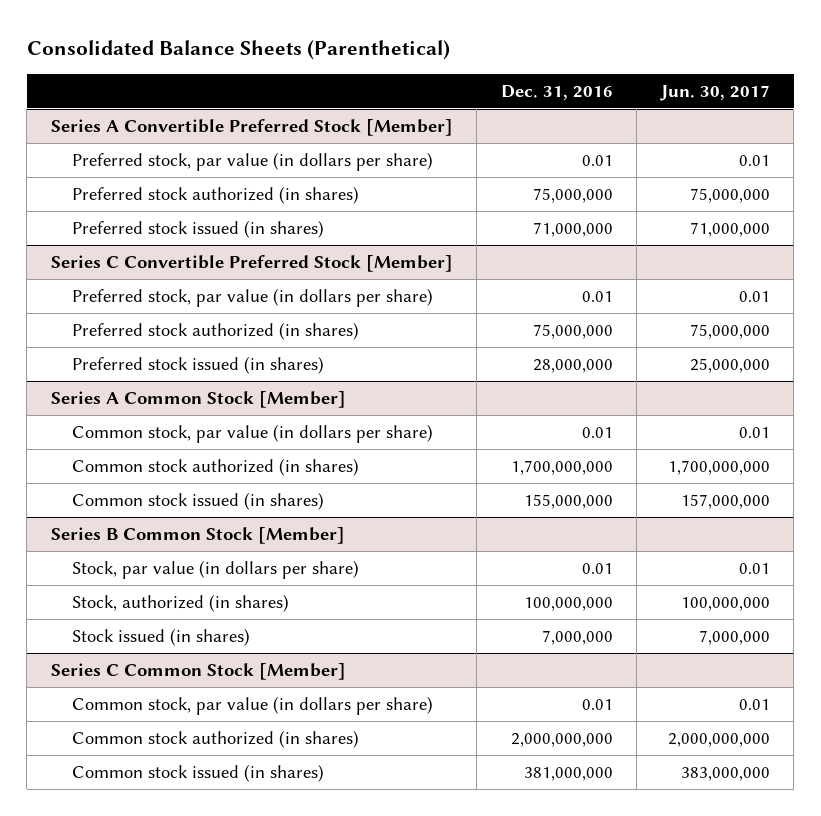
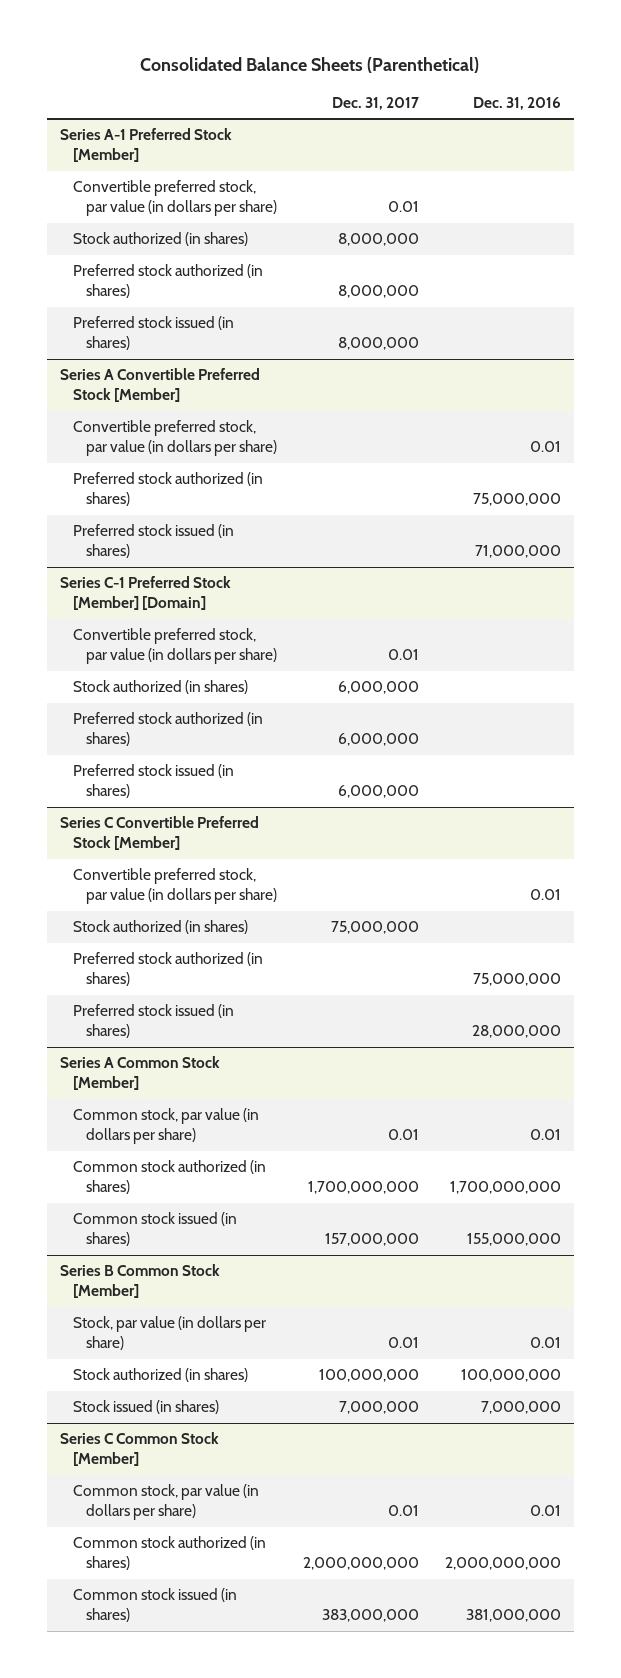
- | Dec. 31, 2016 | Jun. 30, 2017
+ | Dec. 31, 2017 | Dec. 31, 2016
+ Series A-1 Preferred Stock [Member]
+ Convertible preferred stock, par value (in dollars per share) | 0.01 |
+ Stock authorized (in shares) | 8,000,000 |
+ Preferred stock authorized (in shares) | 8,000,000 |
+ Preferred stock issued (in shares) | 8,000,000 |
@ Series A Convertible Preferred Stock [Member]
- Preferred stock, par value (in dollars per share) | 0.01 | 0.01
+ Convertible preferred stock, par value (in dollars per share) | | 0.01
+ Series C-1 Preferred Stock [Member] [Domain]
+ Convertible preferred stock, par value (in dollars per share) | 0.01 |
+ Stock authorized (in shares) | 6,000,000 |
+ Preferred stock authorized (in shares) | 6,000,000 |
+ Preferred stock issued (in shares) | 6,000,000 |
@ Series C Convertible Preferred Stock [Member]
- Preferred stock, par value (in dollars per share) | 0.01 | 0.01
+ Convertible preferred stock, par value (in dollars per share) | | 0.01
+ Stock authorized (in shares) | 75,000,000 |
@ Series B Common Stock [Member]
- Stock, authorized (in shares) | 100,000,000 | 100,000,000
+ Stock authorized (in shares) | 100,000,000 | 100,000,000

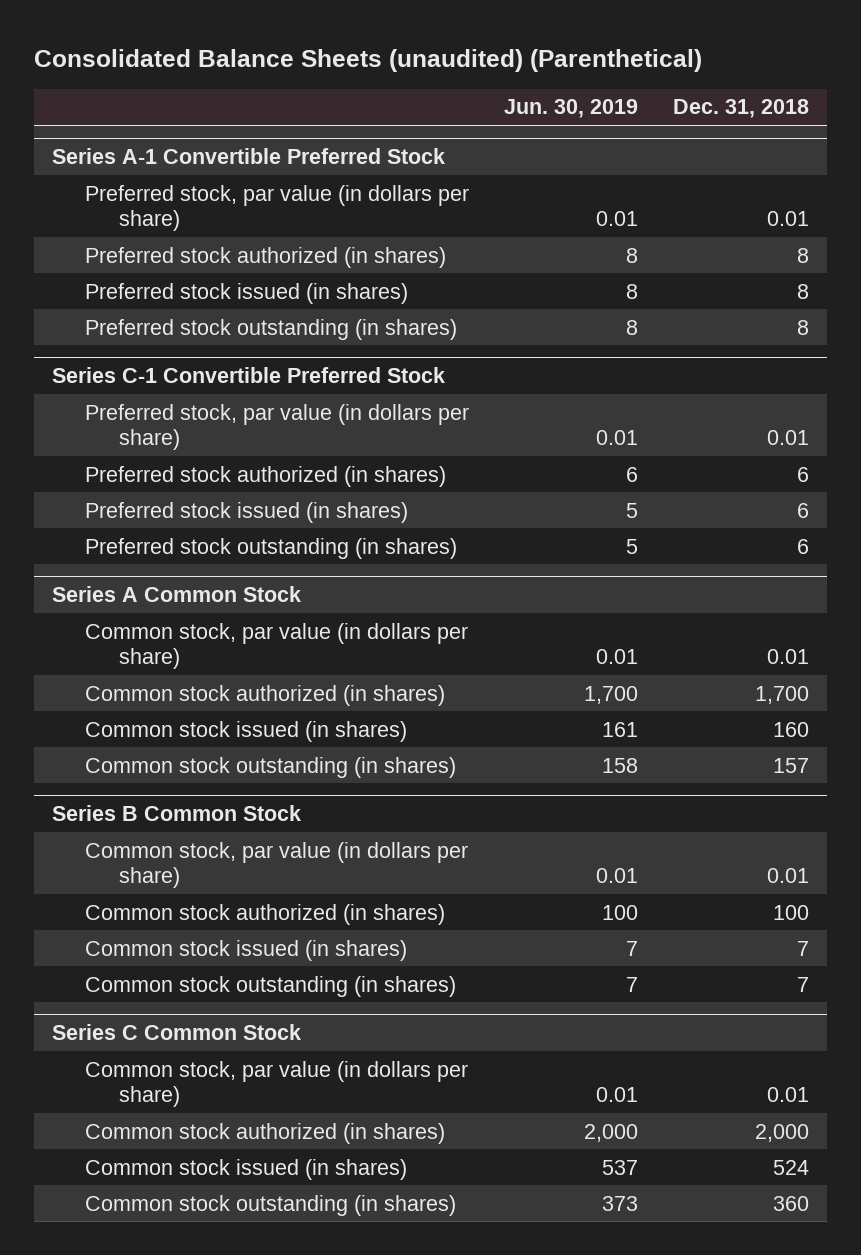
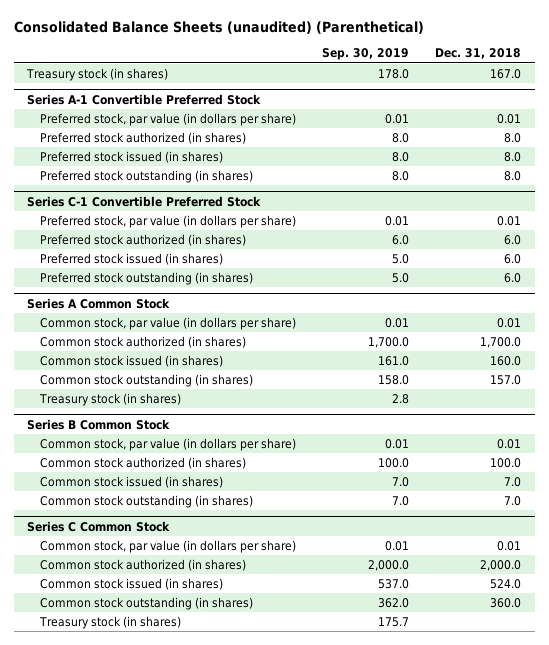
- | Jun. 30, 2019 | Dec. 31, 2018
+ | Sep. 30, 2019 | Dec. 31, 2018
+ Treasury stock (in shares) | 178.0 | 167.0
@ Series A-1 Convertible Preferred Stock
- Preferred stock authorized (in shares) | 8 | 8
- Preferred stock issued (in shares) | 8 | 8
- Preferred stock outstanding (in shares) | 8 | 8
+ Preferred stock authorized (in shares) | 8.0 | 8.0
+ Preferred stock issued (in shares) | 8.0 | 8.0
+ Preferred stock outstanding (in shares) | 8.0 | 8.0
@ Series C-1 Convertible Preferred Stock
- Preferred stock authorized (in shares) | 6 | 6
- Preferred stock issued (in shares) | 5 | 6
- Preferred stock outstanding (in shares) | 5 | 6
+ Preferred stock authorized (in shares) | 6.0 | 6.0
+ Preferred stock issued (in shares) | 5.0 | 6.0
+ Preferred stock outstanding (in shares) | 5.0 | 6.0
@ Series A Common Stock
- Common stock authorized (in shares) | 1,700 | 1,700
- Common stock issued (in shares) | 161 | 160
- Common stock outstanding (in shares) | 158 | 157
+ Common stock authorized (in shares) | 1,700.0 | 1,700.0
+ Common stock issued (in shares) | 161.0 | 160.0
+ Common stock outstanding (in shares) | 158.0 | 157.0
+ Treasury stock (in shares) | 2.8 |
@ Series B Common Stock
- Common stock authorized (in shares) | 100 | 100
- Common stock issued (in shares) | 7 | 7
- Common stock outstanding (in shares) | 7 | 7
+ Common stock authorized (in shares) | 100.0 | 100.0
+ Common stock issued (in shares) | 7.0 | 7.0
+ Common stock outstanding (in shares) | 7.0 | 7.0
@ Series C Common Stock
- Common stock authorized (in shares) | 2,000 | 2,000
- Common stock issued (in shares) | 537 | 524
- Common stock outstanding (in shares) | 373 | 360
+ Common stock authorized (in shares) | 2,000.0 | 2,000.0
+ Common stock issued (in shares) | 537.0 | 524.0
+ Common stock outstanding (in shares) | 362.0 | 360.0
+ Treasury stock (in shares) | 175.7 |

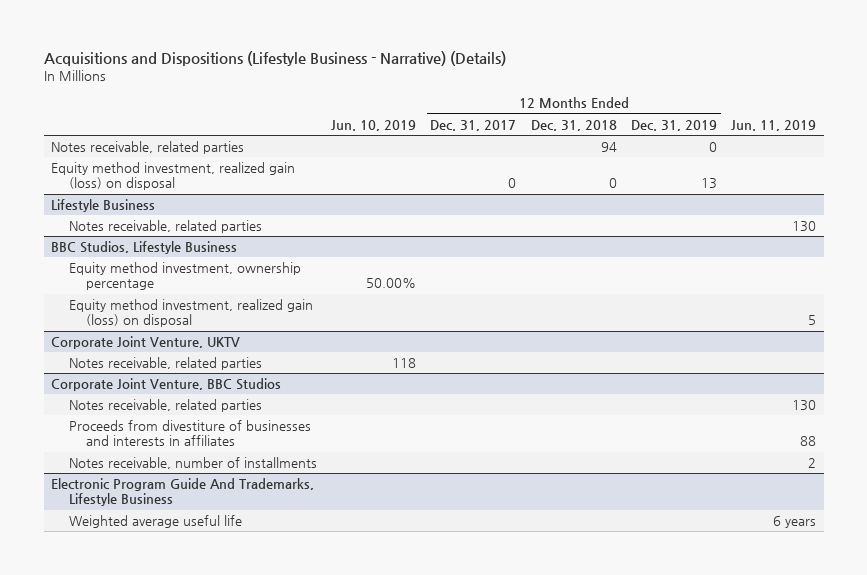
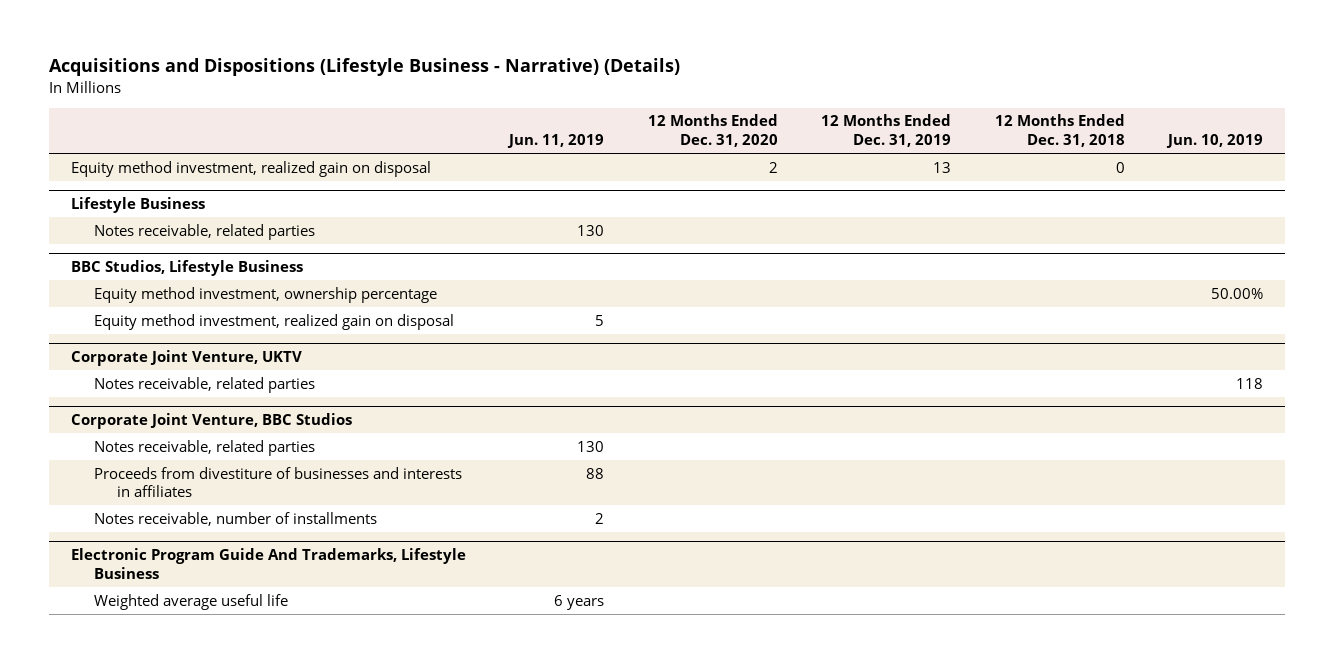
- | Jun. 10, 2019 | 12 Months Ended Dec. 31, 2017 | 12 Months Ended Dec. 31, 2018 | 12 Months Ended Dec. 31, 2019 | Jun. 11, 2019
+ | Jun. 11, 2019 | 12 Months Ended Dec. 31, 2020 | 12 Months Ended Dec. 31, 2019 | 12 Months Ended Dec. 31, 2018 | Jun. 10, 2019
- Notes receivable, related parties | | | 94 | 0 |
- Equity method investment, realized gain (loss) on disposal | | 0 | 0 | 13 |
+ Equity method investment, realized gain on disposal | | 2 | 13 | 0 |
@ BBC Studios, Lifestyle Business
- Equity method investment, realized gain (loss) on disposal | | | | | 5
+ Equity method investment, realized gain on disposal | 5 | | | |

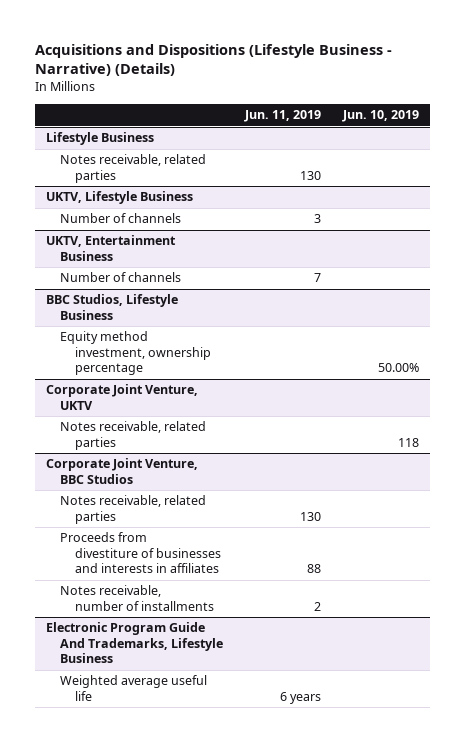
- | Jun. 11, 2019 | 12 Months Ended Dec. 31, 2020 | 12 Months Ended Dec. 31, 2019 | 12 Months Ended Dec. 31, 2018 | Jun. 10, 2019
+ | Jun. 11, 2019 | Jun. 10, 2019
- Equity method investment, realized gain on disposal | | 2 | 13 | 0 |
+ UKTV, Lifestyle Business
+ Number of channels | 3 |
+ UKTV, Entertainment Business
+ Number of channels | 7 |
@ BBC Studios, Lifestyle Business
- Equity method investment, realized gain on disposal | 5 | | | |

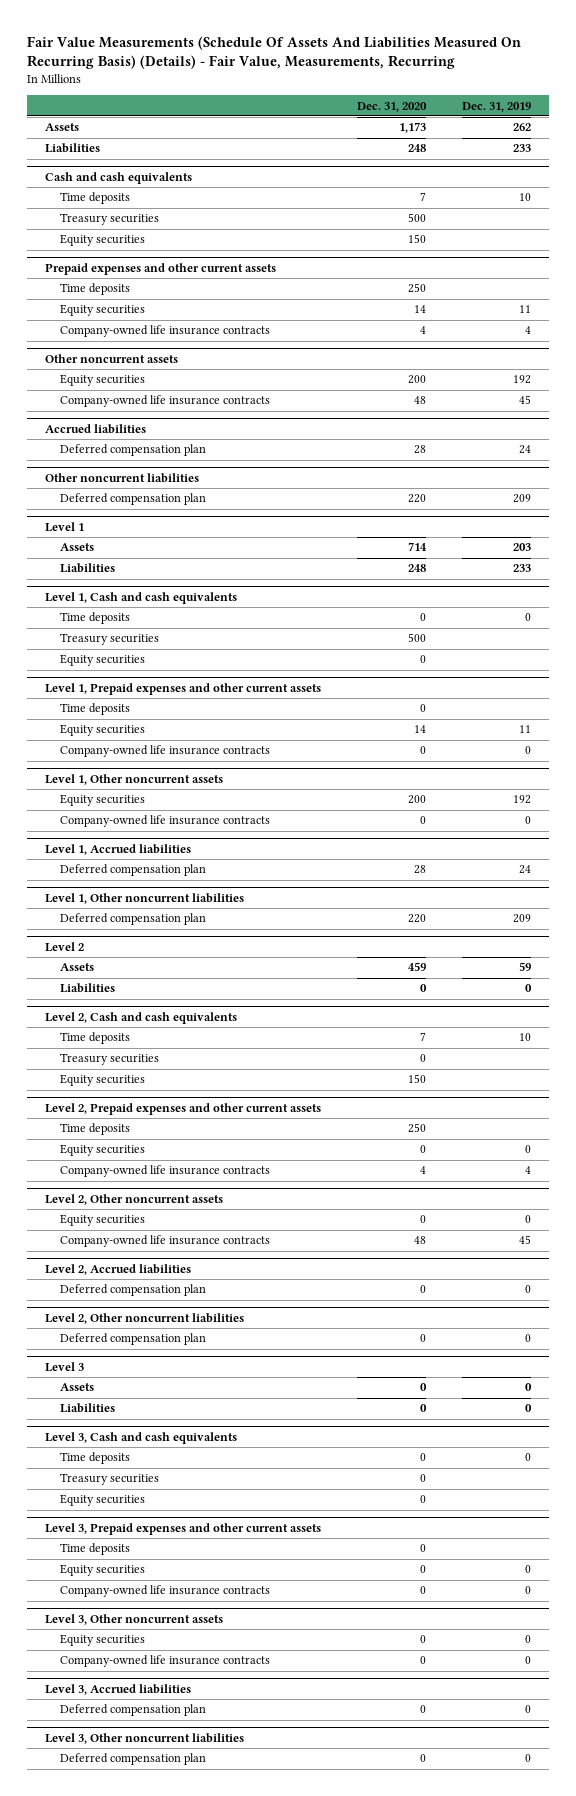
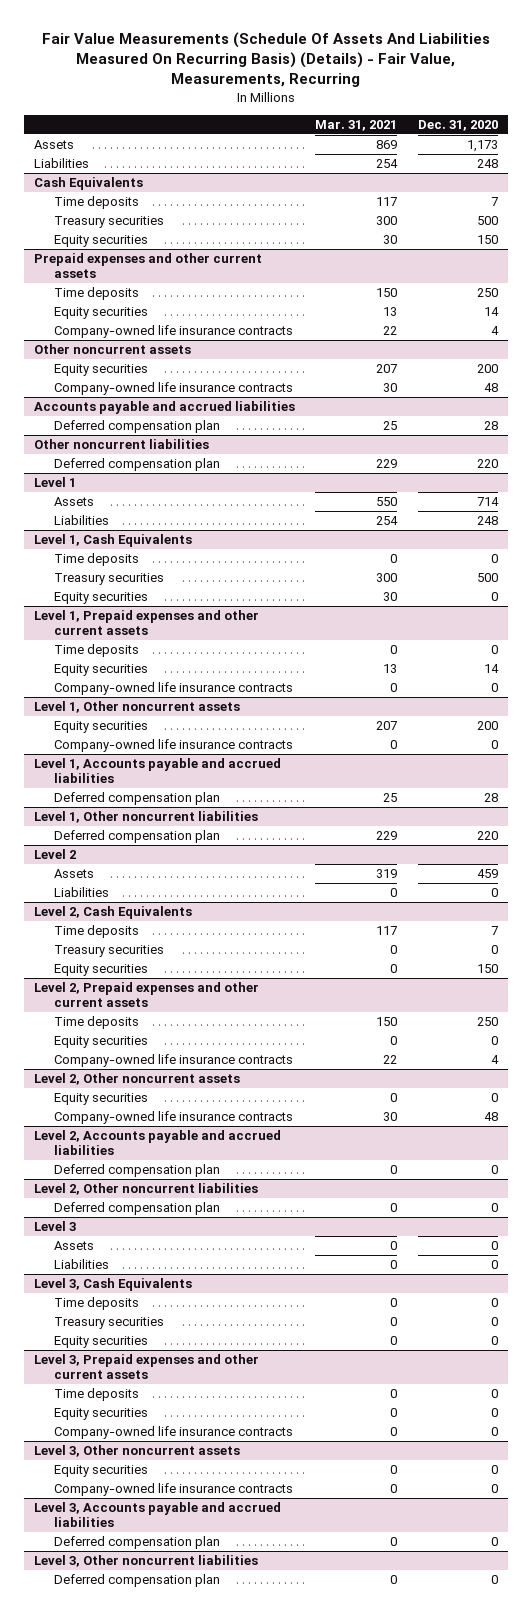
- | Dec. 31, 2020 | Dec. 31, 2019
+ | Mar. 31, 2021 | Dec. 31, 2020
- Cash and cash equivalents
+ Cash Equivalents
- Accrued liabilities
+ Accounts payable and accrued liabilities
- Level 1, Cash and cash equivalents
+ Level 1, Cash Equivalents
- Level 1, Accrued liabilities
+ Level 1, Accounts payable and accrued liabilities
- Level 2, Cash and cash equivalents
+ Level 2, Cash Equivalents
- Level 2, Accrued liabilities
+ Level 2, Accounts payable and accrued liabilities
- Level 3, Cash and cash equivalents
+ Level 3, Cash Equivalents
- Level 3, Accrued liabilities
+ Level 3, Accounts payable and accrued liabilities

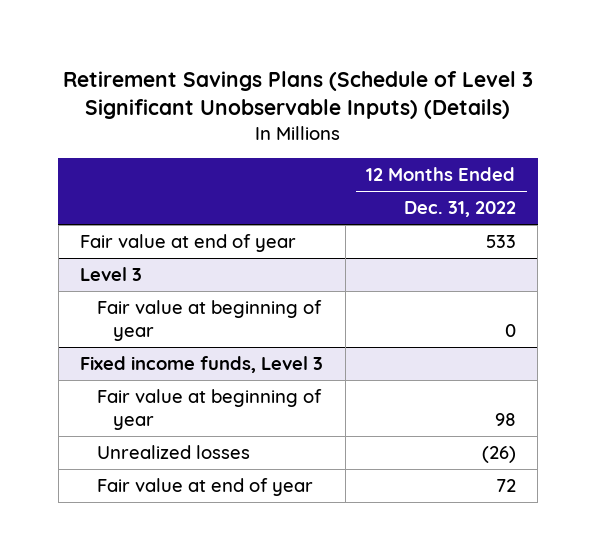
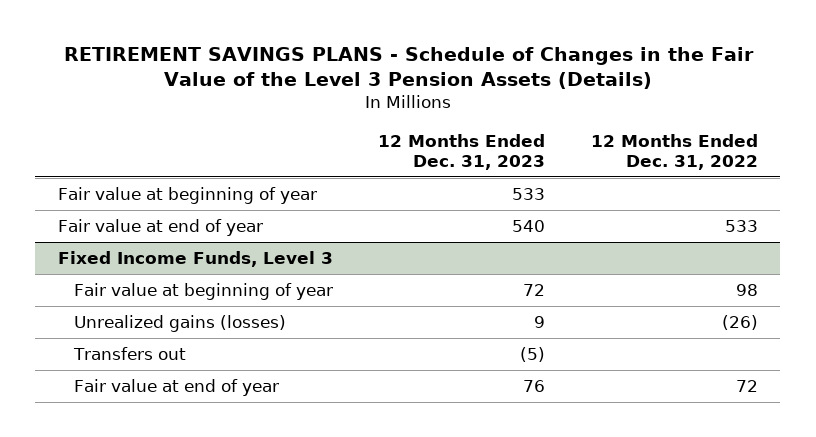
- Retirement Savings Plans (Schedule of Level 3 Significant Unobservable Inputs) (Details)
+ RETIREMENT SAVINGS PLANS - Schedule of Changes in the Fair Value of the Level 3 Pension Assets (Details)
- | 12 Months Ended Dec. 31, 2022
+ | 12 Months Ended Dec. 31, 2023 | 12 Months Ended Dec. 31, 2022
+ Fair value at beginning of year | 533 |
- Level 3
- Fair value at beginning of year | 0
- Fixed income funds, Level 3
+ Fixed Income Funds, Level 3
- Unrealized losses | (26)
+ Unrealized gains (losses) | 9 | (26)
+ Transfers out | (5) |

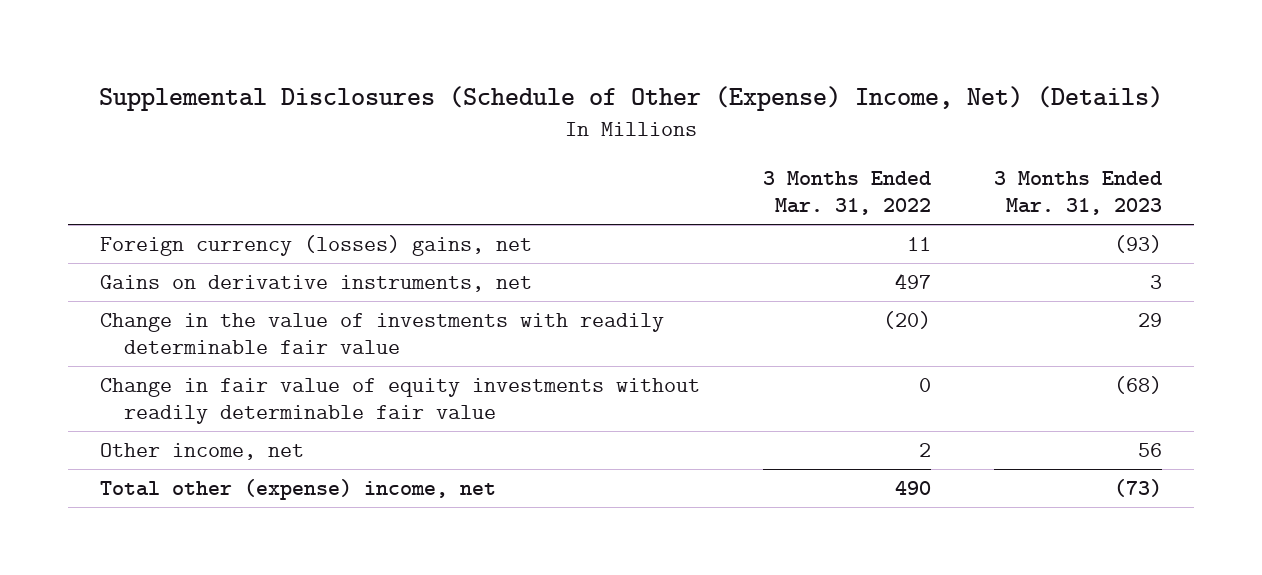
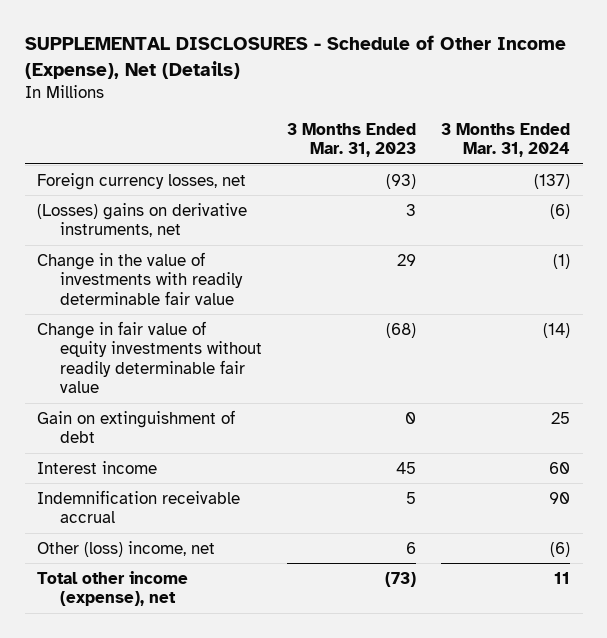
- Supplemental Disclosures (Schedule of Other (Expense) Income, Net) (Details)
+ SUPPLEMENTAL DISCLOSURES - Schedule of Other Income (Expense), Net (Details)
- | 3 Months Ended Mar. 31, 2022 | 3 Months Ended Mar. 31, 2023
+ | 3 Months Ended Mar. 31, 2023 | 3 Months Ended Mar. 31, 2024
- Foreign currency (losses) gains, net | 11 | (93)
- Gains on derivative instruments, net | 497 | 3
+ Foreign currency losses, net | (93) | (137)
+ (Losses) gains on derivative instruments, net | 3 | (6)
- Other income, net | 2 | 56
- Total other (expense) income, net | 490 | (73)
+ Gain on extinguishment of debt | 0 | 25
+ Interest income | 45 | 60
+ Indemnification receivable accrual | 5 | 90
+ Other (loss) income, net | 6 | (6)
+ Total other income (expense), net | (73) | 11

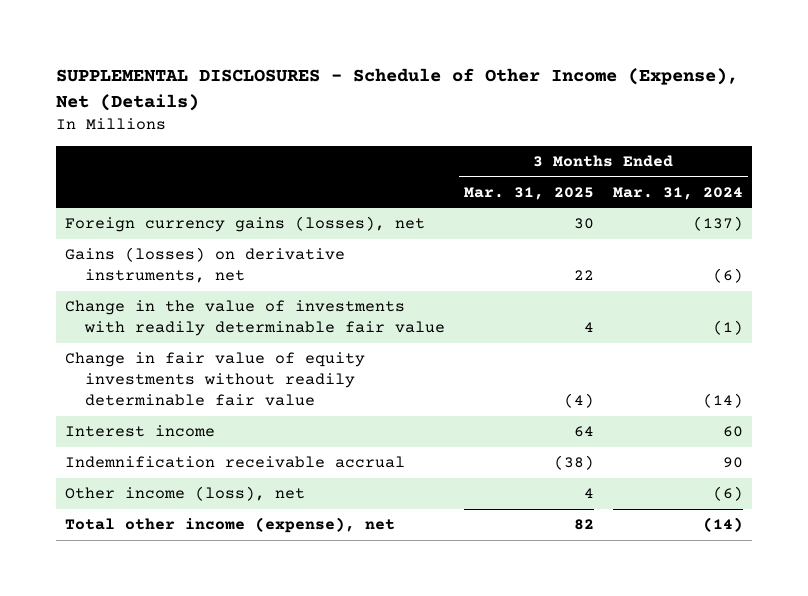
- | 3 Months Ended Mar. 31, 2023 | 3 Months Ended Mar. 31, 2024
+ | 3 Months Ended Mar. 31, 2025 | 3 Months Ended Mar. 31, 2024
- Foreign currency losses, net | (93) | (137)
- (Losses) gains on derivative instruments, net | 3 | (6)
+ Foreign currency gains (losses), net | 30 | (137)
+ Gains (losses) on derivative instruments, net | 22 | (6)
- Gain on extinguishment of debt | 0 | 25
- Other (loss) income, net | 6 | (6)
- Total other income (expense), net | (73) | 11
+ Other income (loss), net | 4 | (6)
+ Total other income (expense), net | 82 | (14)

